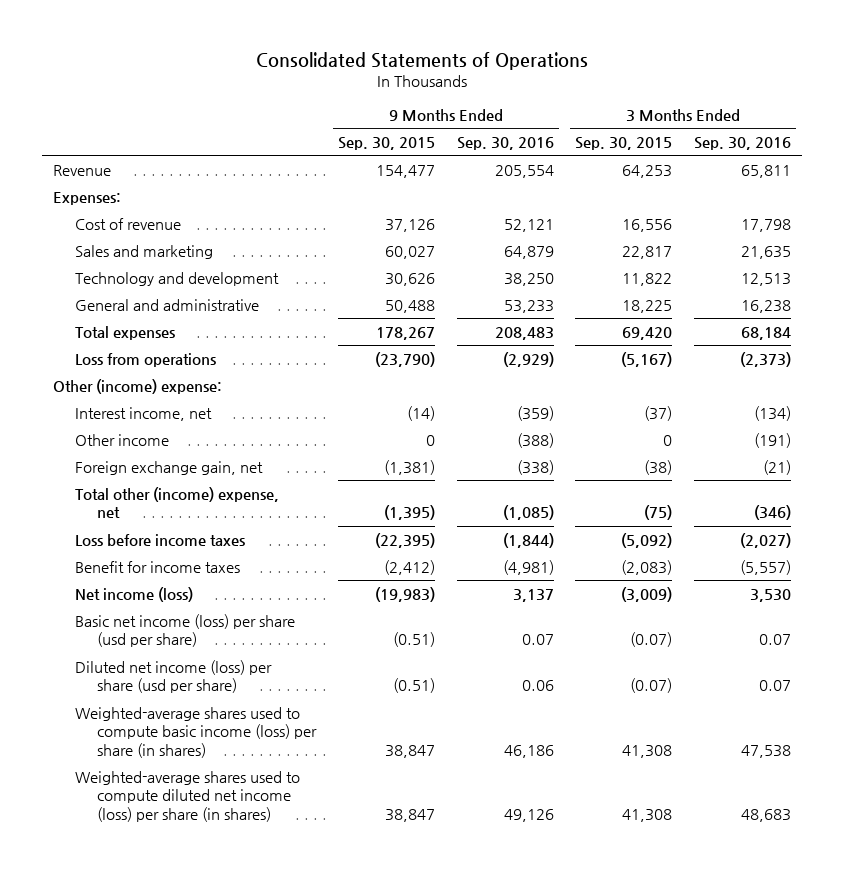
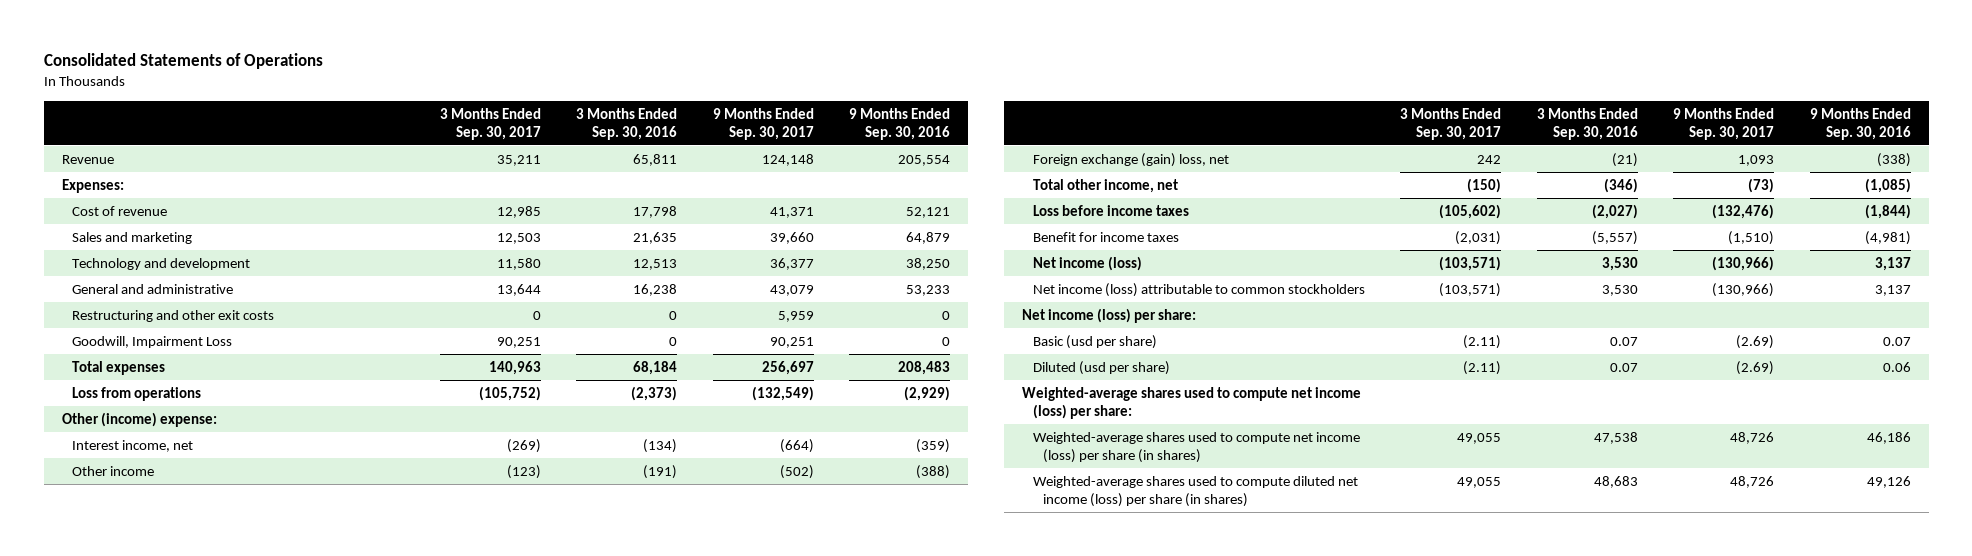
- | 9 Months Ended Sep. 30, 2015 | 9 Months Ended Sep. 30, 2016 | 3 Months Ended Sep. 30, 2015 | 3 Months Ended Sep. 30, 2016
+ | 3 Months Ended Sep. 30, 2017 | 3 Months Ended Sep. 30, 2016 | 9 Months Ended Sep. 30, 2017 | 9 Months Ended Sep. 30, 2016
+ Restructuring and other exit costs | 0 | 0 | 5,959 | 0
+ Goodwill, Impairment Loss | 90,251 | 0 | 90,251 | 0
- Foreign exchange gain, net | (1,381) | (338) | (38) | (21)
- Total other (income) expense, net | (1,395) | (1,085) | (75) | (346)
+ Foreign exchange (gain) loss, net | 242 | (21) | 1,093 | (338)
+ Total other income, net | (150) | (346) | (73) | (1,085)
- Basic net income (loss) per share (usd per share) | (0.51) | 0.07 | (0.07) | 0.07
- Diluted net income (loss) per share (usd per share) | (0.51) | 0.06 | (0.07) | 0.07
- Weighted-average shares used to compute basic income (loss) per share (in shares) | 38,847 | 46,186 | 41,308 | 47,538
+ Net income (loss) attributable to common stockholders | (103,571) | 3,530 | (130,966) | 3,137
+ Net income (loss) per share:
+ Basic (usd per share) | (2.11) | 0.07 | (2.69) | 0.07
+ Diluted (usd per share) | (2.11) | 0.07 | (2.69) | 0.06
+ Weighted-average shares used to compute net income (loss) per share:
+ Weighted-average shares used to compute net income (loss) per share (in shares) | 49,055 | 47,538 | 48,726 | 46,186

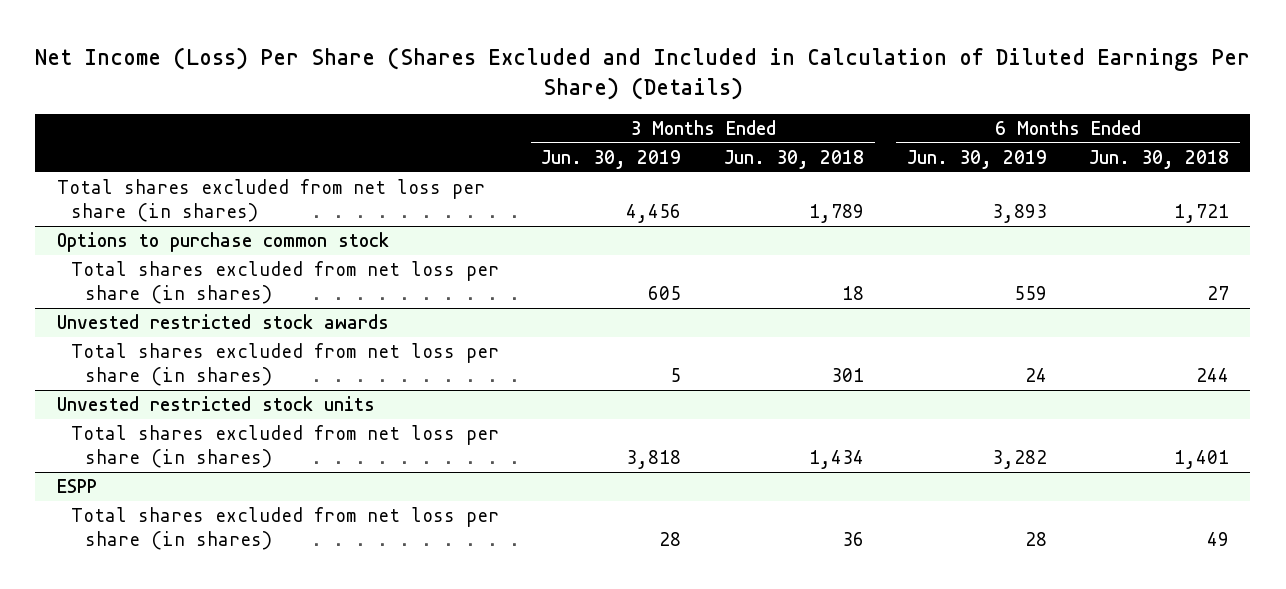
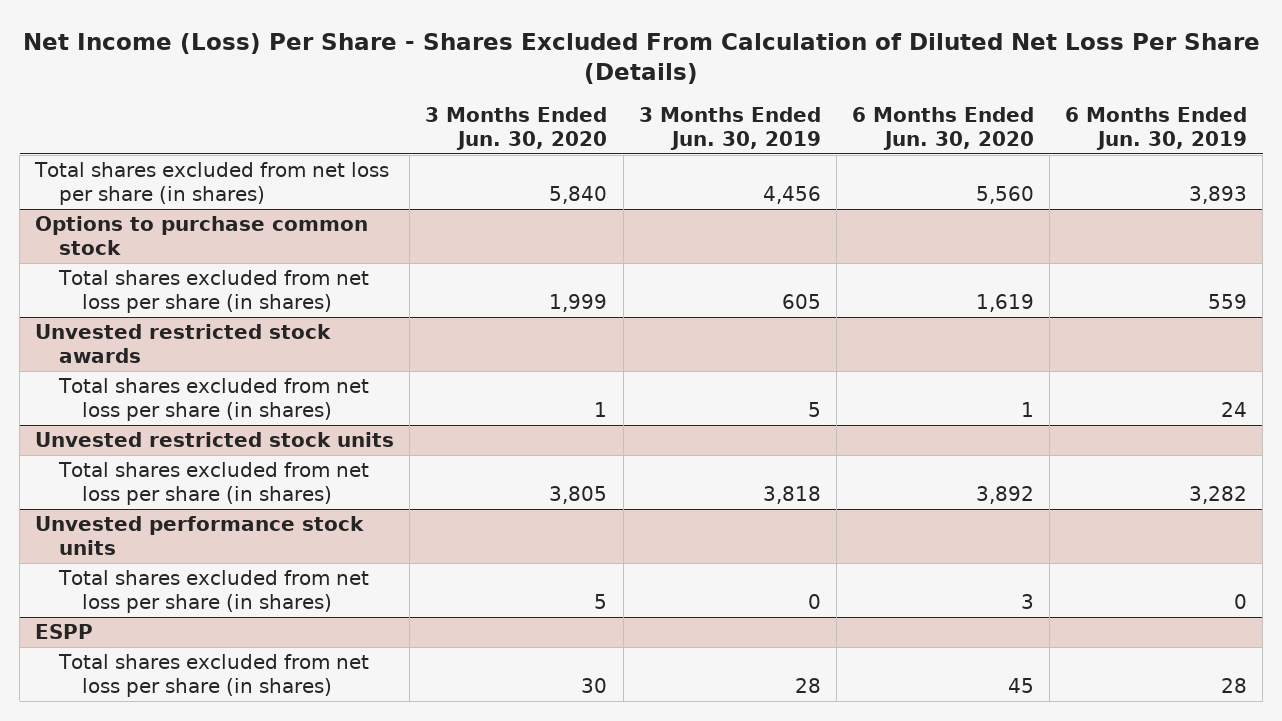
- Net Income (Loss) Per Share (Shares Excluded and Included in Calculation of Diluted Earnings Per Share) (Details)
+ Net Income (Loss) Per Share - Shares Excluded From Calculation of Diluted Net Loss Per Share (Details)
- | 3 Months Ended Jun. 30, 2019 | 3 Months Ended Jun. 30, 2018 | 6 Months Ended Jun. 30, 2019 | 6 Months Ended Jun. 30, 2018
+ | 3 Months Ended Jun. 30, 2020 | 3 Months Ended Jun. 30, 2019 | 6 Months Ended Jun. 30, 2020 | 6 Months Ended Jun. 30, 2019
+ Unvested performance stock units
+ Total shares excluded from net loss per share (in shares) | 5 | 0 | 3 | 0

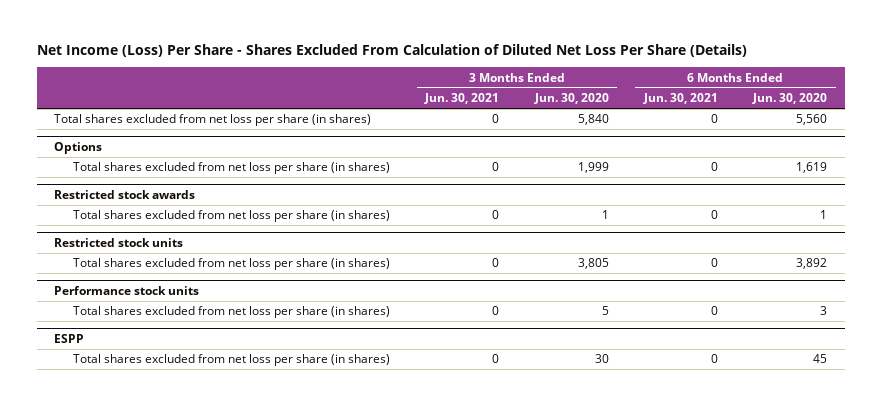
- | 3 Months Ended Jun. 30, 2020 | 3 Months Ended Jun. 30, 2019 | 6 Months Ended Jun. 30, 2020 | 6 Months Ended Jun. 30, 2019
+ | 3 Months Ended Jun. 30, 2021 | 3 Months Ended Jun. 30, 2020 | 6 Months Ended Jun. 30, 2021 | 6 Months Ended Jun. 30, 2020
- Options to purchase common stock
+ Options
- Unvested restricted stock awards
+ Restricted stock awards
- Unvested restricted stock units
+ Restricted stock units
- Unvested performance stock units
+ Performance stock units

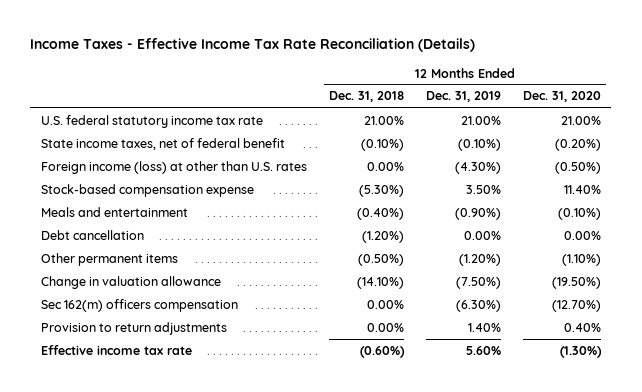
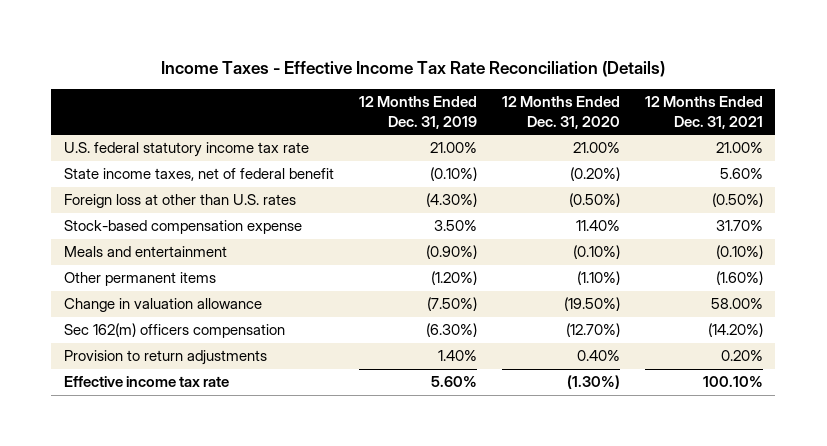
- | 12 Months Ended Dec. 31, 2018 | 12 Months Ended Dec. 31, 2019 | 12 Months Ended Dec. 31, 2020
+ | 12 Months Ended Dec. 31, 2019 | 12 Months Ended Dec. 31, 2020 | 12 Months Ended Dec. 31, 2021
- Foreign income (loss) at other than U.S. rates | 0.00% | (4.30%) | (0.50%)
+ Foreign loss at other than U.S. rates | (4.30%) | (0.50%) | (0.50%)
- Debt cancellation | (1.20%) | 0.00% | 0.00%

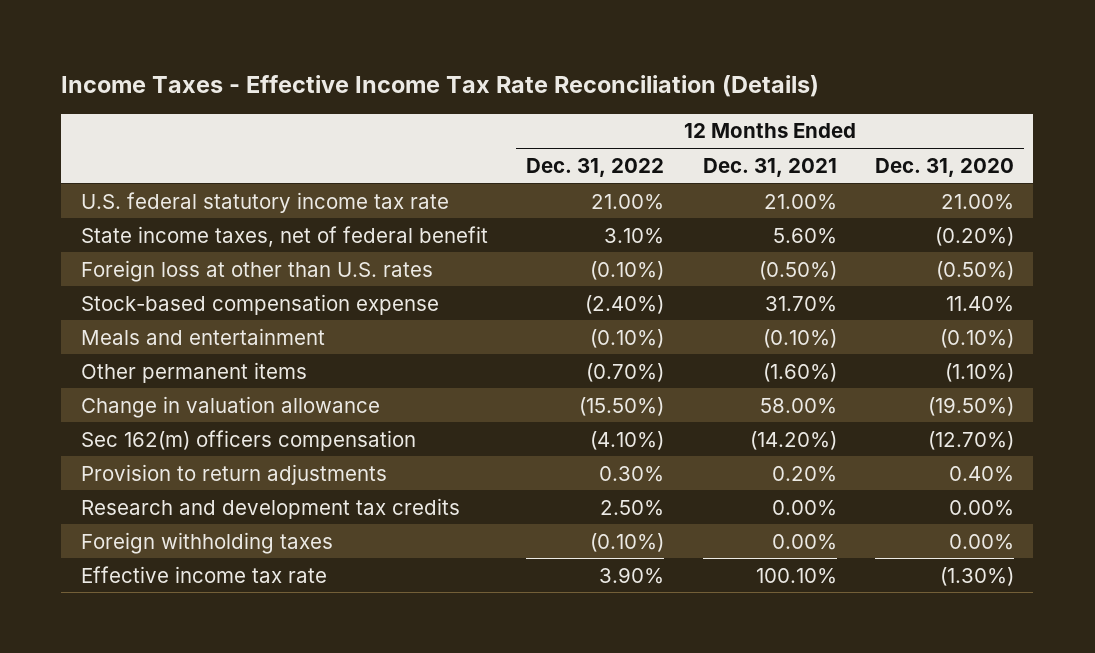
- | 12 Months Ended Dec. 31, 2019 | 12 Months Ended Dec. 31, 2020 | 12 Months Ended Dec. 31, 2021
+ | 12 Months Ended Dec. 31, 2022 | 12 Months Ended Dec. 31, 2021 | 12 Months Ended Dec. 31, 2020
+ Research and development tax credits | 2.50% | 0.00% | 0.00%
+ Foreign withholding taxes | (0.10%) | 0.00% | 0.00%

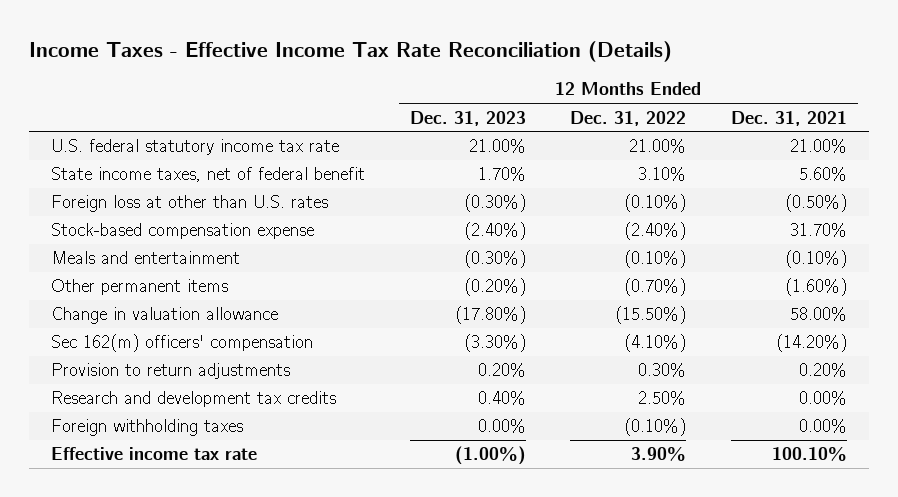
- | 12 Months Ended Dec. 31, 2022 | 12 Months Ended Dec. 31, 2021 | 12 Months Ended Dec. 31, 2020
+ | 12 Months Ended Dec. 31, 2023 | 12 Months Ended Dec. 31, 2022 | 12 Months Ended Dec. 31, 2021
- Sec 162(m) officers compensation | (4.10%) | (14.20%) | (12.70%)
+ Sec 162(m) officers' compensation | (3.30%) | (4.10%) | (14.20%)

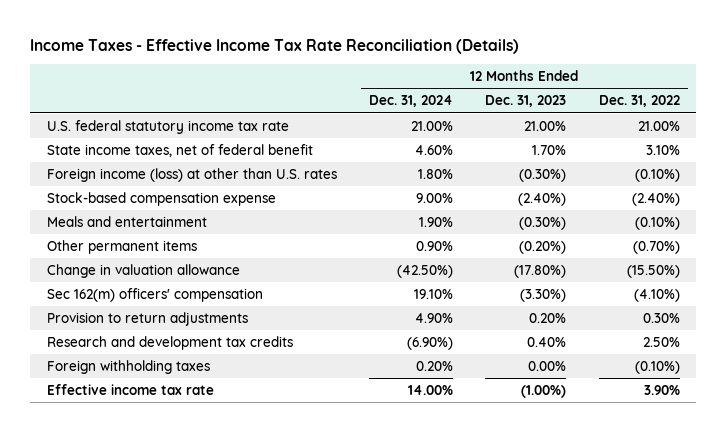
- | 12 Months Ended Dec. 31, 2023 | 12 Months Ended Dec. 31, 2022 | 12 Months Ended Dec. 31, 2021
+ | 12 Months Ended Dec. 31, 2024 | 12 Months Ended Dec. 31, 2023 | 12 Months Ended Dec. 31, 2022
- Foreign loss at other than U.S. rates | (0.30%) | (0.10%) | (0.50%)
+ Foreign income (loss) at other than U.S. rates | 1.80% | (0.30%) | (0.10%)

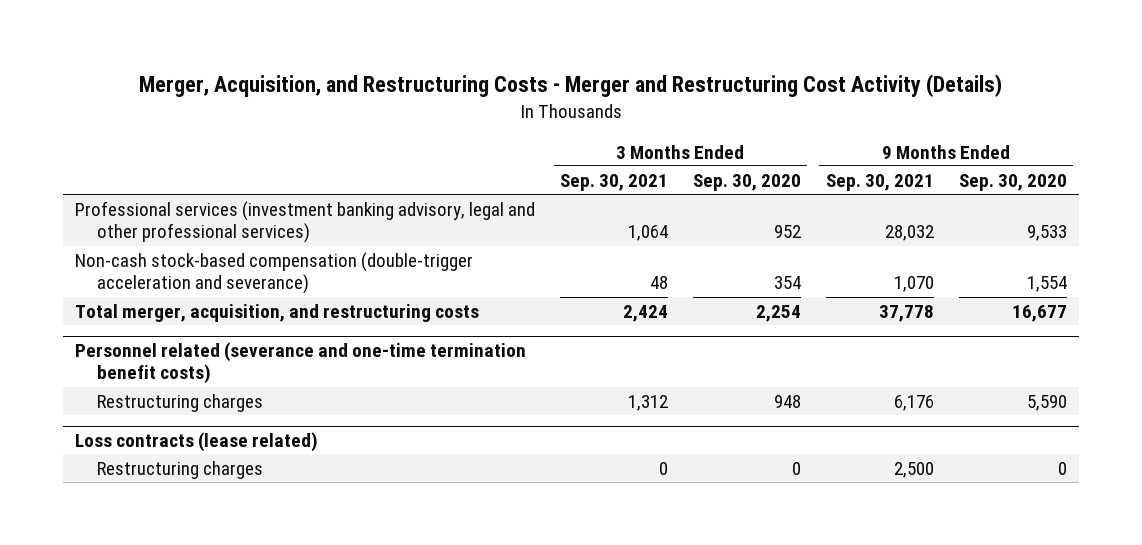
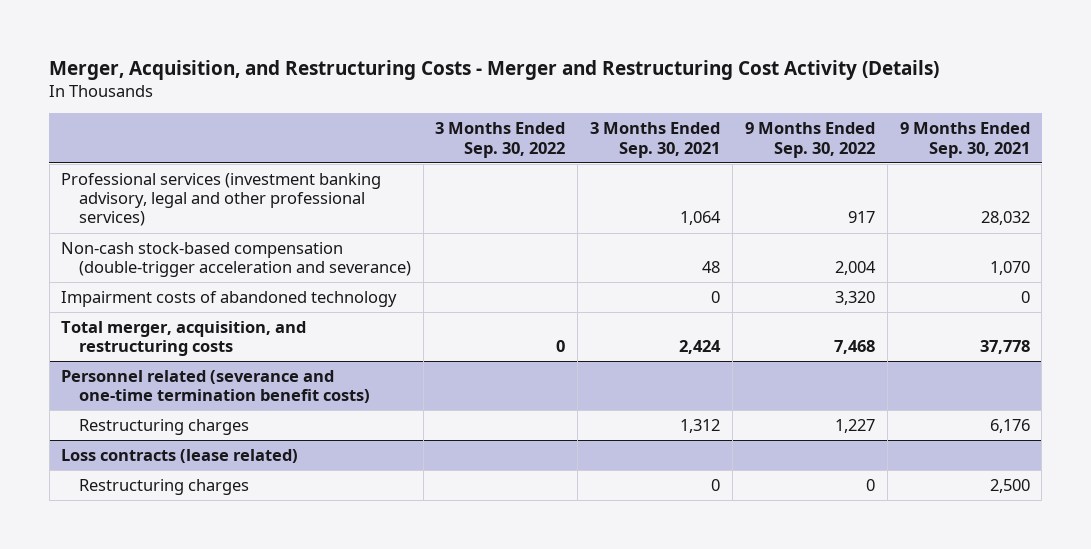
- | 3 Months Ended Sep. 30, 2021 | 3 Months Ended Sep. 30, 2020 | 9 Months Ended Sep. 30, 2021 | 9 Months Ended Sep. 30, 2020
+ | 3 Months Ended Sep. 30, 2022 | 3 Months Ended Sep. 30, 2021 | 9 Months Ended Sep. 30, 2022 | 9 Months Ended Sep. 30, 2021
+ Impairment costs of abandoned technology | | 0 | 3,320 | 0

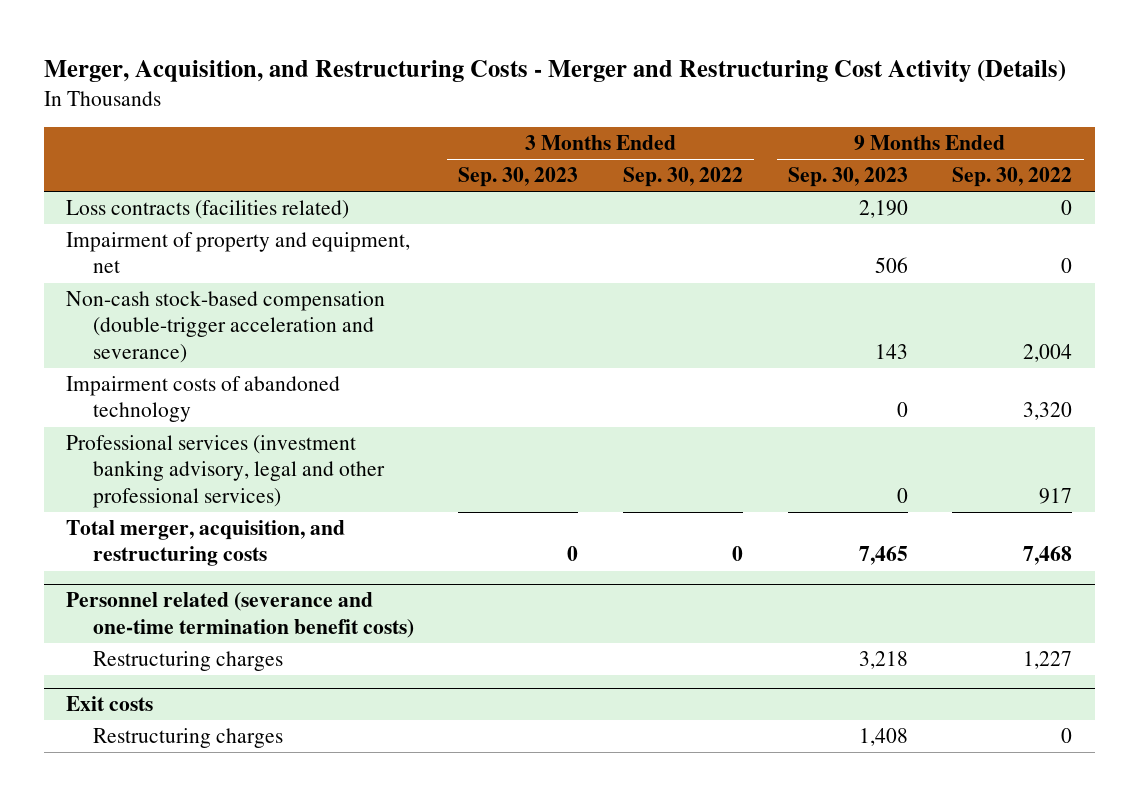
- | 3 Months Ended Sep. 30, 2022 | 3 Months Ended Sep. 30, 2021 | 9 Months Ended Sep. 30, 2022 | 9 Months Ended Sep. 30, 2021
+ | 3 Months Ended Sep. 30, 2023 | 3 Months Ended Sep. 30, 2022 | 9 Months Ended Sep. 30, 2023 | 9 Months Ended Sep. 30, 2022
+ Loss contracts (facilities related) | | | 2,190 | 0
+ Impairment of property and equipment, net | | | 506 | 0
moved down: Professional services (investment banking advisory, legal and other professional services) | | | 0 | 917
- Loss contracts (lease related)
+ Exit costs

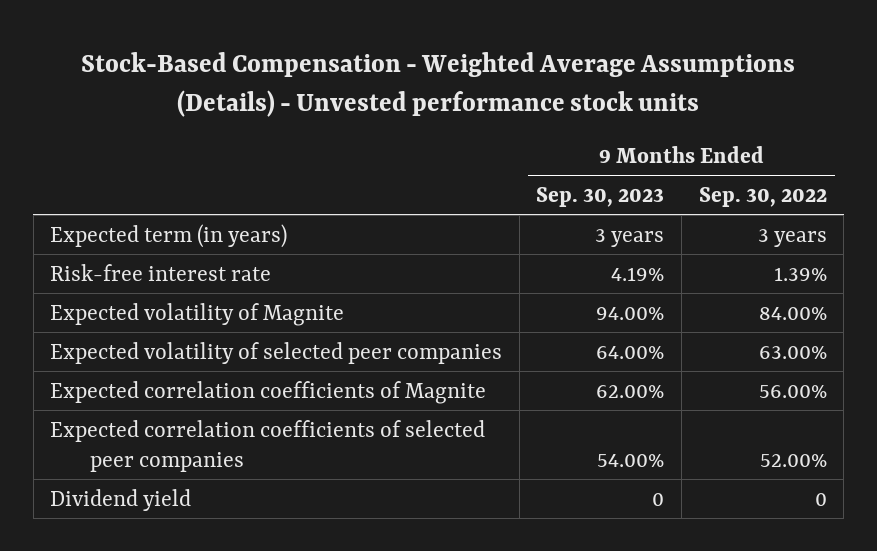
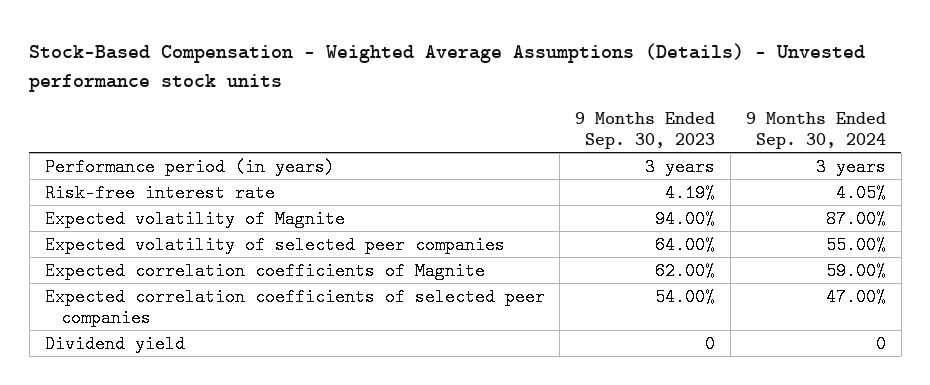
- | 9 Months Ended Sep. 30, 2023 | 9 Months Ended Sep. 30, 2022
+ | 9 Months Ended Sep. 30, 2023 | 9 Months Ended Sep. 30, 2024
- Expected term (in years) | 3 years | 3 years
+ Performance period (in years) | 3 years | 3 years

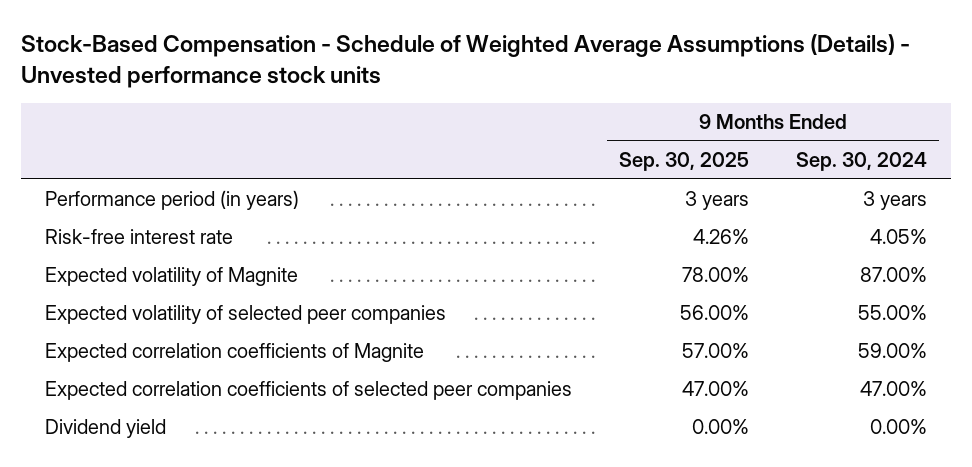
- Stock-Based Compensation - Weighted Average Assumptions (Details) - Unvested performance stock units
+ Stock-Based Compensation - Schedule of Weighted Average Assumptions (Details) - Unvested performance stock units
- | 9 Months Ended Sep. 30, 2023 | 9 Months Ended Sep. 30, 2024
+ | 9 Months Ended Sep. 30, 2025 | 9 Months Ended Sep. 30, 2024
- Dividend yield | 0 | 0
+ Dividend yield | 0.00% | 0.00%

